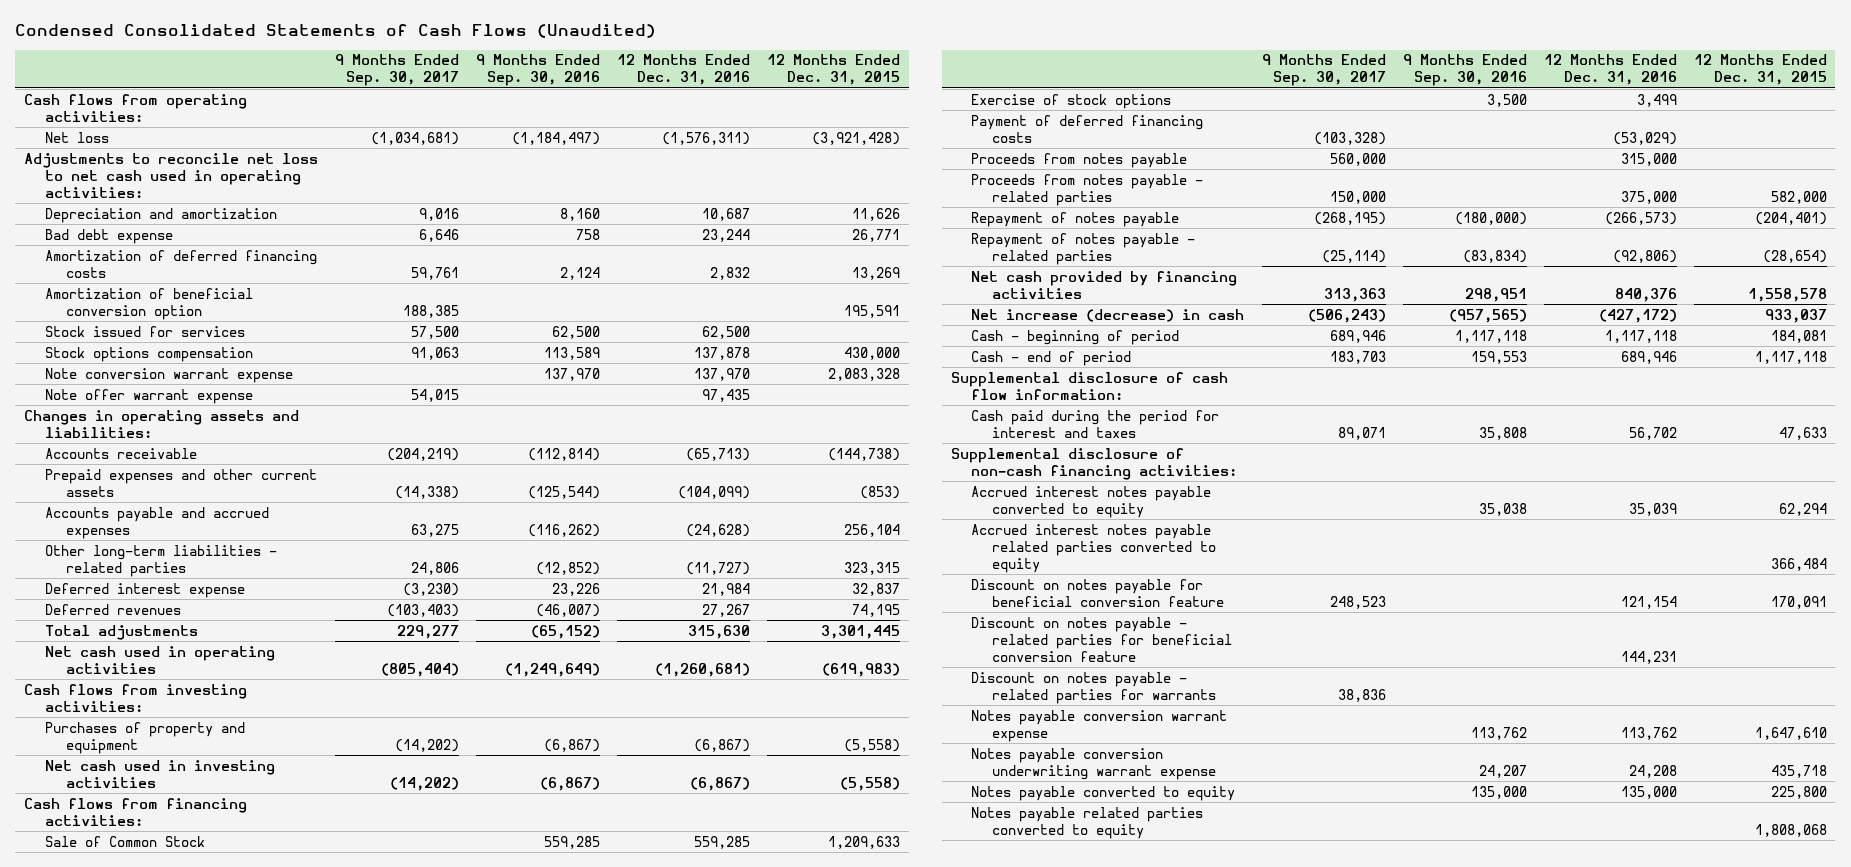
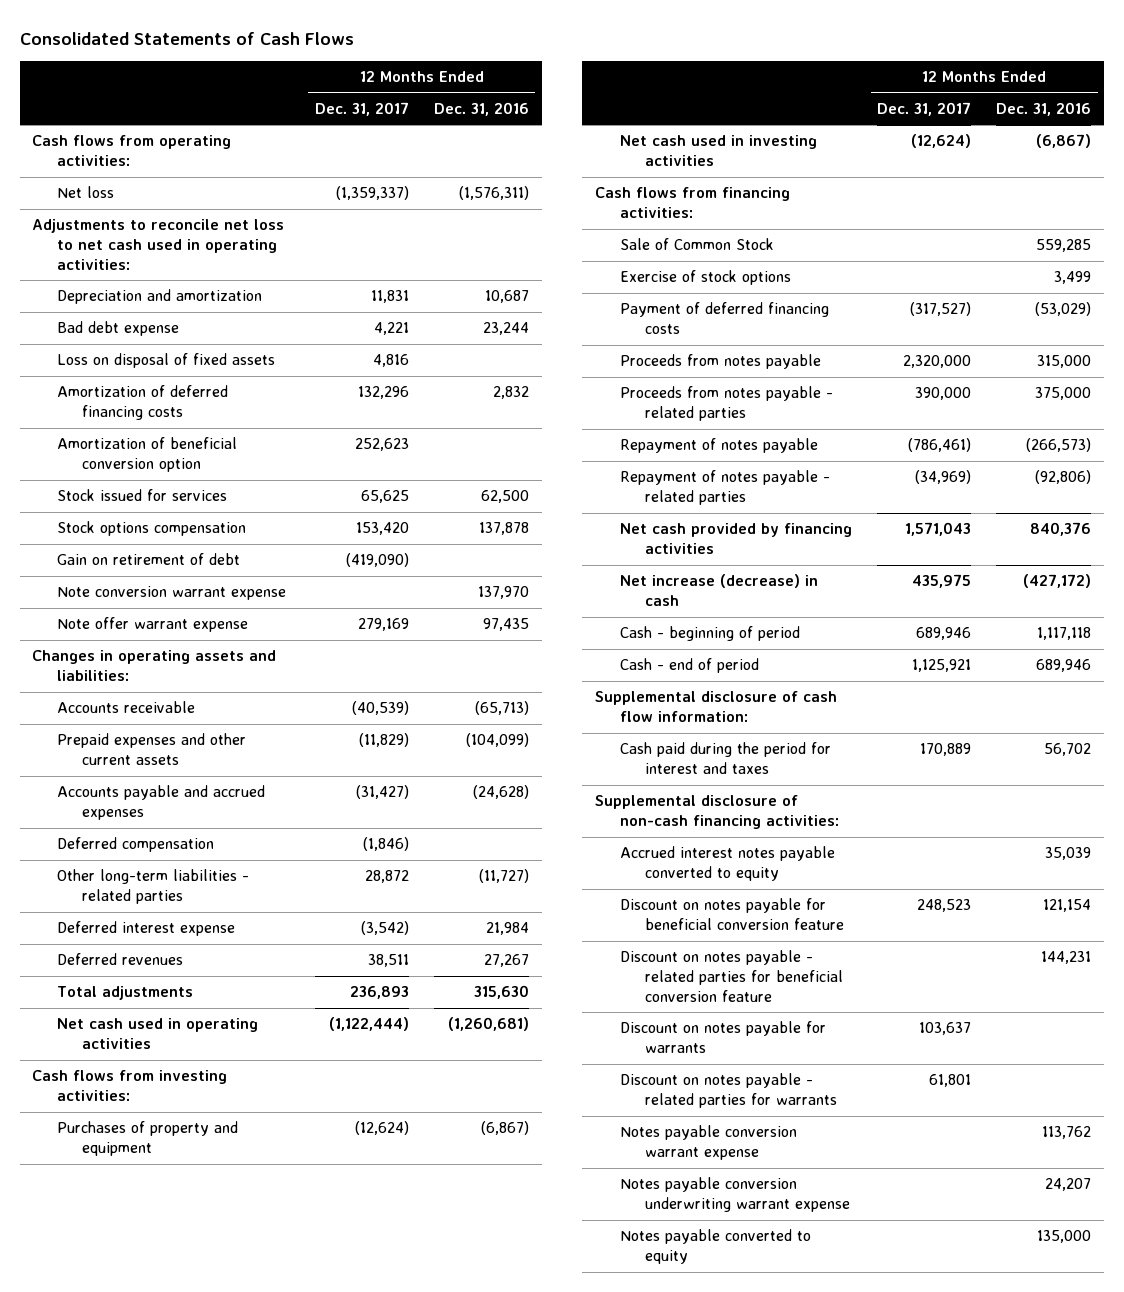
- Condensed Consolidated Statements of Cash Flows (Unaudited)
+ Consolidated Statements of Cash Flows
- | 9 Months Ended Sep. 30, 2017 | 9 Months Ended Sep. 30, 2016 | 12 Months Ended Dec. 31, 2016 | 12 Months Ended Dec. 31, 2015
+ | 12 Months Ended Dec. 31, 2017 | 12 Months Ended Dec. 31, 2016
+ Loss on disposal of fixed assets | 4,816 |
+ Gain on retirement of debt | (419,090) |
+ Deferred compensation | (1,846) |
- Accrued interest notes payable related parties converted to equity | | | | 366,484
+ Discount on notes payable for warrants | 103,637 |
- Notes payable conversion underwriting warrant expense | | 24,207 | 24,208 | 435,718
+ Notes payable conversion underwriting warrant expense | | 24,207
- Notes payable related parties converted to equity | | | | 1,808,068

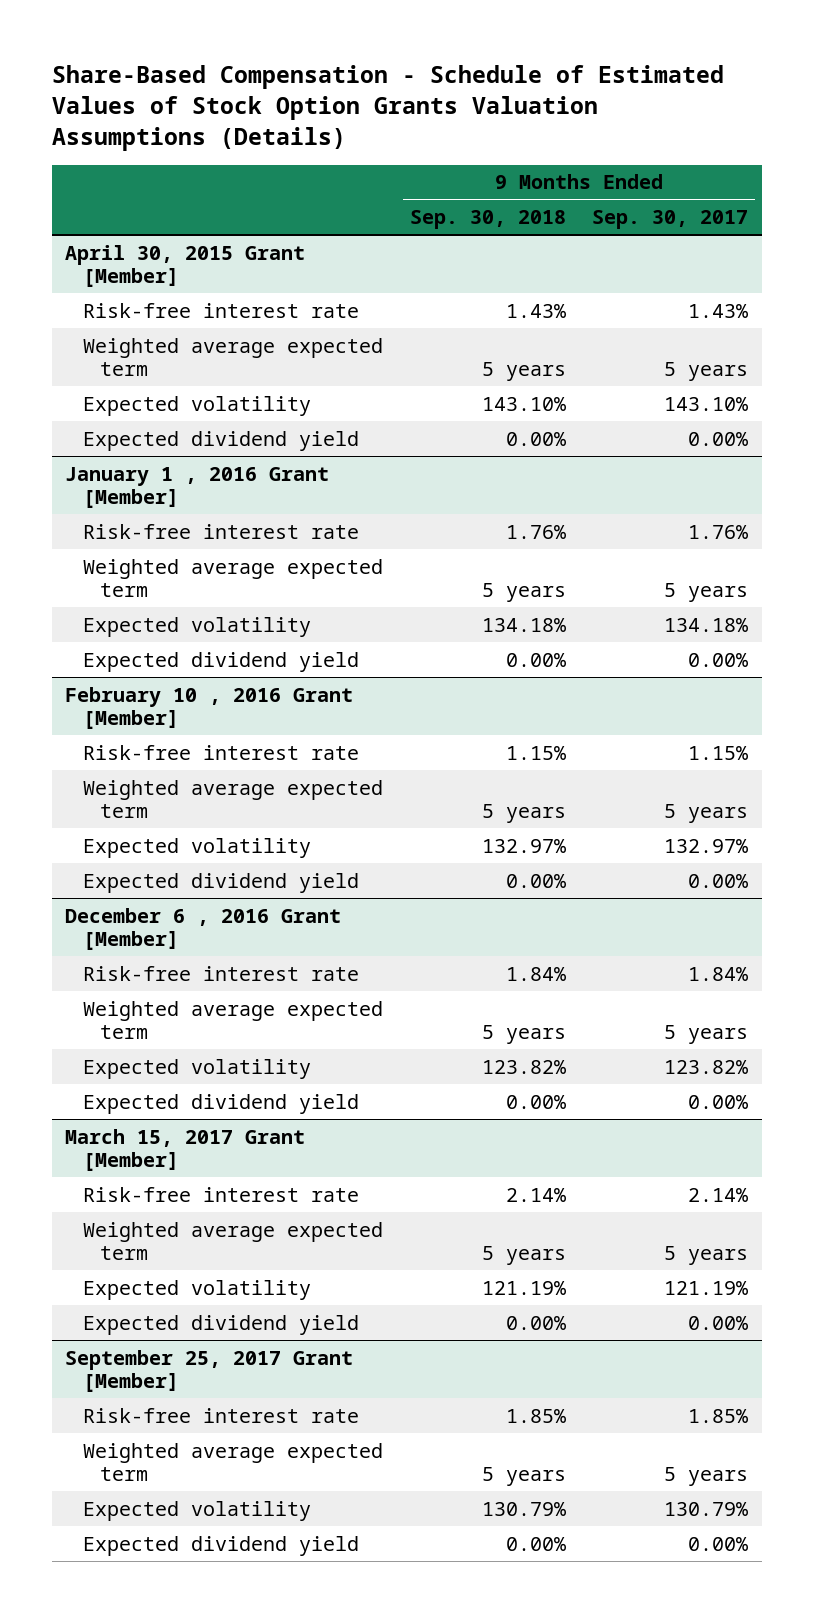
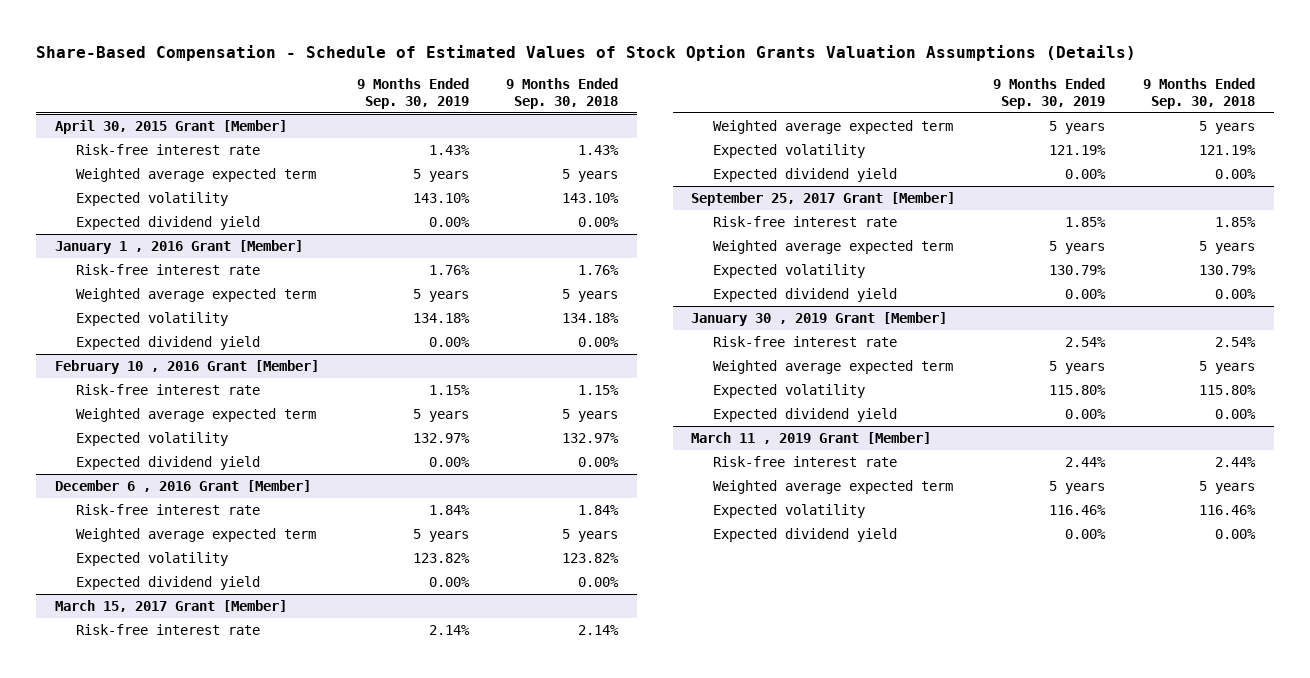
- | 9 Months Ended Sep. 30, 2018 | 9 Months Ended Sep. 30, 2017
+ | 9 Months Ended Sep. 30, 2019 | 9 Months Ended Sep. 30, 2018
+ January 30 , 2019 Grant [Member]
+ Risk-free interest rate | 2.54% | 2.54%
+ Weighted average expected term | 5 years | 5 years
+ Expected volatility | 115.80% | 115.80%
+ Expected dividend yield | 0.00% | 0.00%
+ March 11 , 2019 Grant [Member]
+ Risk-free interest rate | 2.44% | 2.44%
+ Weighted average expected term | 5 years | 5 years
+ Expected volatility | 116.46% | 116.46%
+ Expected dividend yield | 0.00% | 0.00%

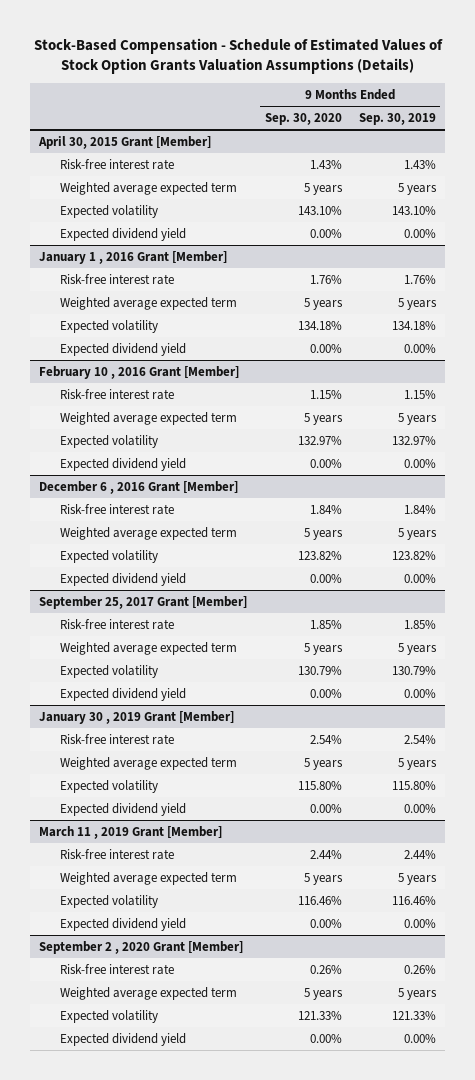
- Share-Based Compensation - Schedule of Estimated Values of Stock Option Grants Valuation Assumptions (Details)
+ Stock-Based Compensation - Schedule of Estimated Values of Stock Option Grants Valuation Assumptions (Details)
- | 9 Months Ended Sep. 30, 2019 | 9 Months Ended Sep. 30, 2018
+ | 9 Months Ended Sep. 30, 2020 | 9 Months Ended Sep. 30, 2019
- March 15, 2017 Grant [Member]
- Risk-free interest rate | 2.14% | 2.14%
- Weighted average expected term | 5 years | 5 years
- Expected volatility | 121.19% | 121.19%
- Expected dividend yield | 0.00% | 0.00%
+ September 2 , 2020 Grant [Member]
+ Risk-free interest rate | 0.26% | 0.26%
+ Weighted average expected term | 5 years | 5 years
+ Expected volatility | 121.33% | 121.33%
+ Expected dividend yield | 0.00% | 0.00%

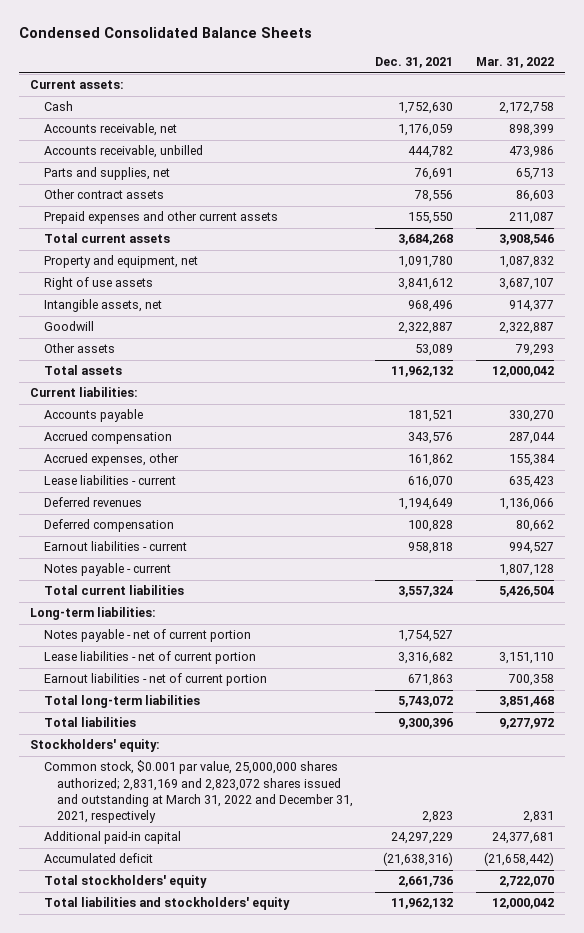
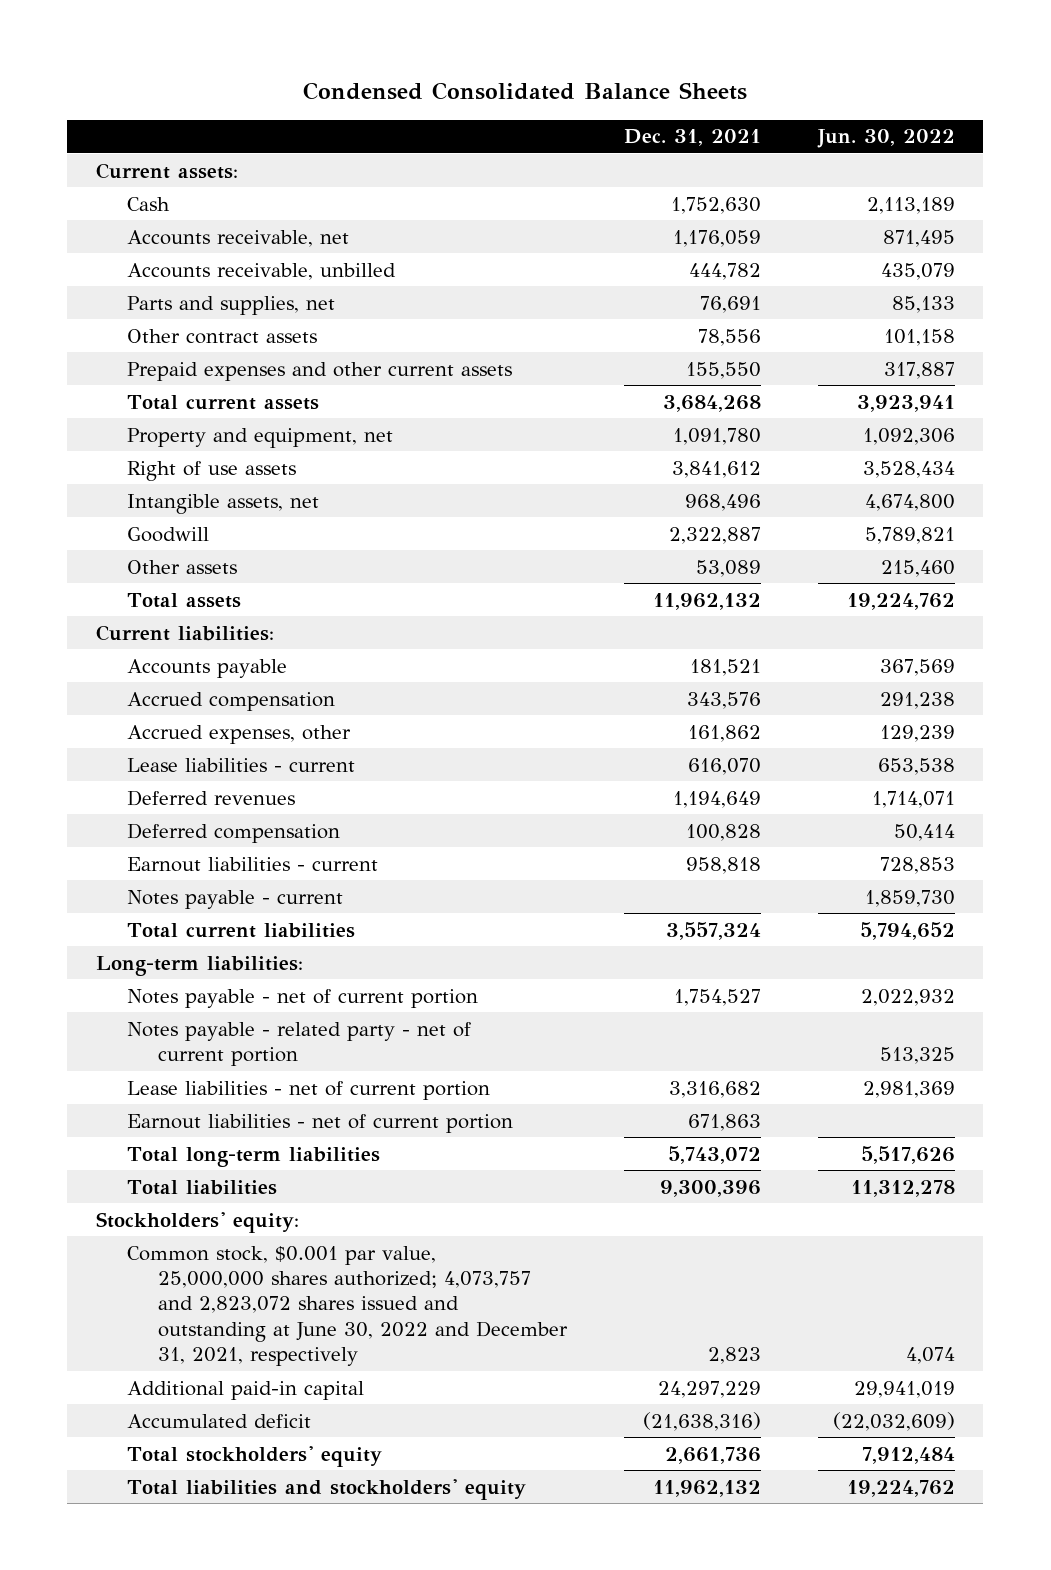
- | Dec. 31, 2021 | Mar. 31, 2022
+ | Dec. 31, 2021 | Jun. 30, 2022
+ Notes payable - related party - net of current portion | | 513,325
- Common stock, $0.001 par value, 25,000,000 shares authorized; 2,831,169 and 2,823,072 shares issued and outstanding at March 31, 2022 and December 31, 2021, respectively | 2,823 | 2,831
+ Common stock, $0.001 par value, 25,000,000 shares authorized; 4,073,757 and 2,823,072 shares issued and outstanding at June 30, 2022 and December 31, 2021, respectively | 2,823 | 4,074

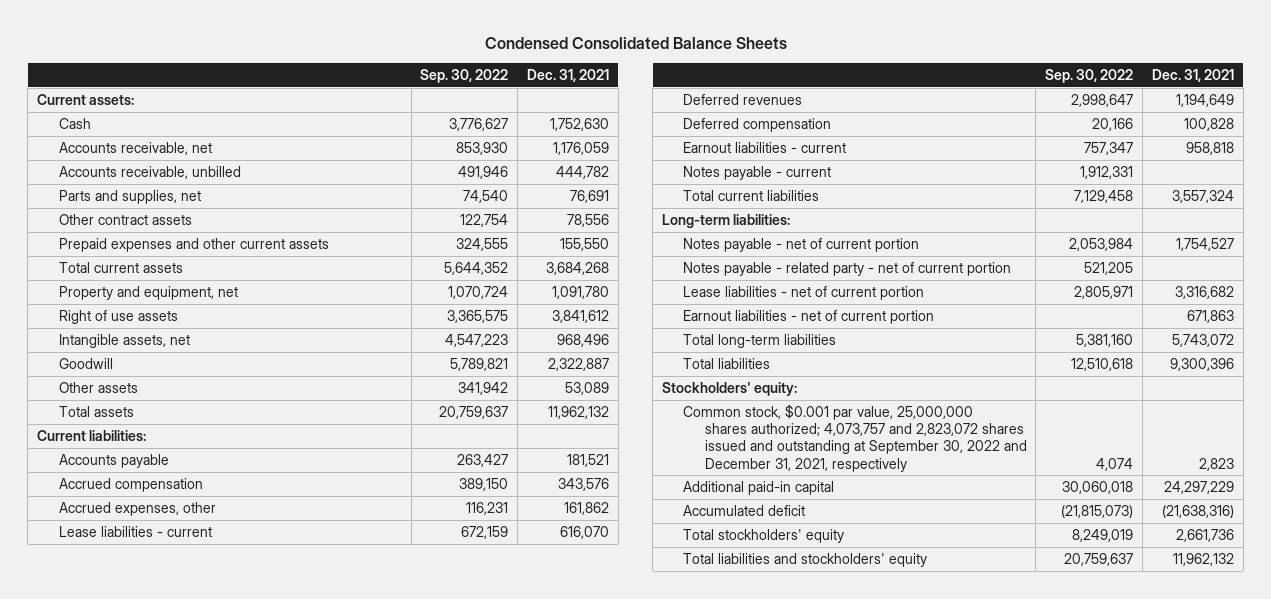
- | Dec. 31, 2021 | Jun. 30, 2022
+ | Sep. 30, 2022 | Dec. 31, 2021
- Common stock, $0.001 par value, 25,000,000 shares authorized; 4,073,757 and 2,823,072 shares issued and outstanding at June 30, 2022 and December 31, 2021, respectively | 2,823 | 4,074
+ Common stock, $0.001 par value, 25,000,000 shares authorized; 4,073,757 and 2,823,072 shares issued and outstanding at September 30, 2022 and December 31, 2021, respectively | 4,074 | 2,823

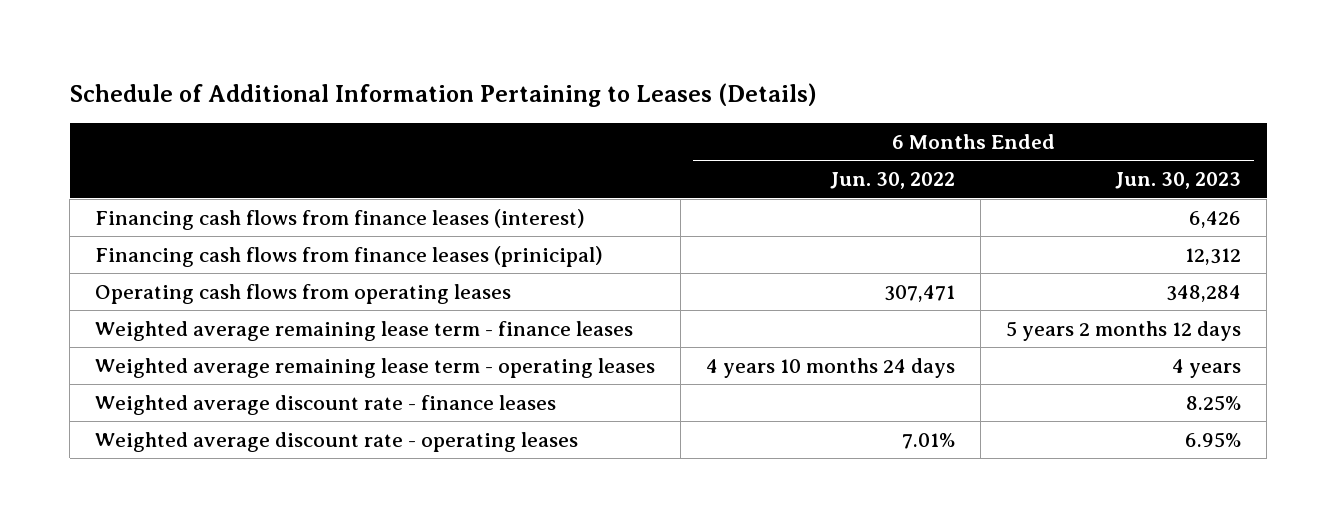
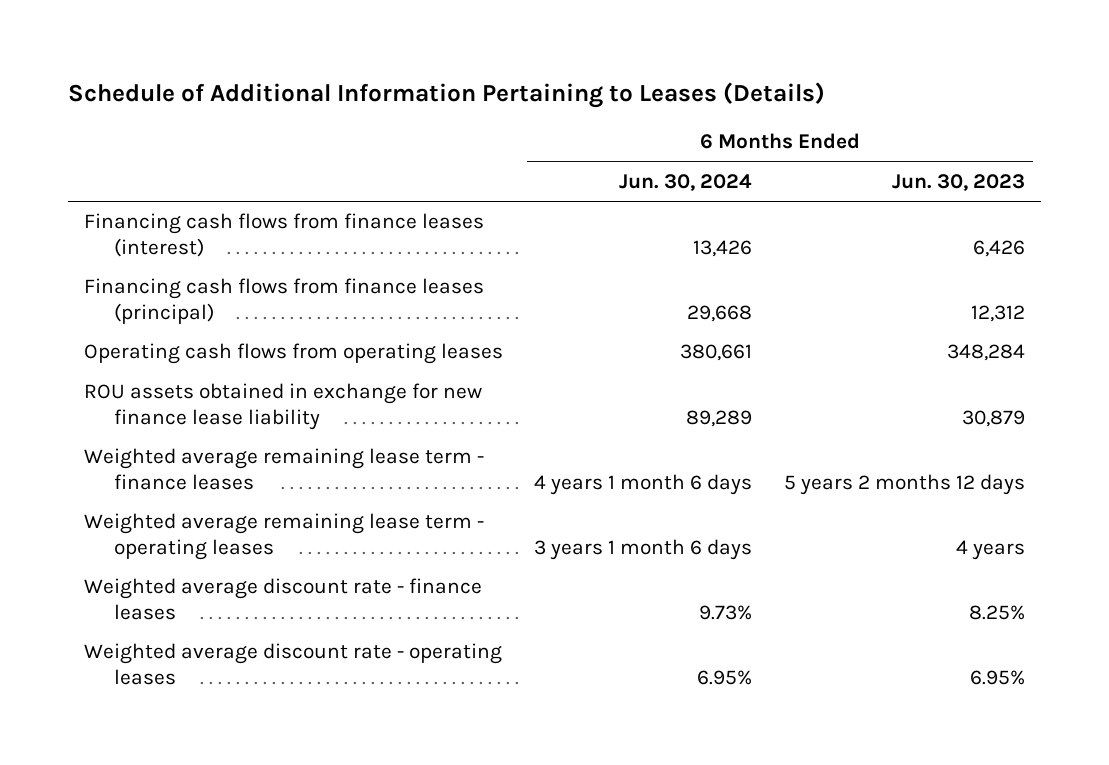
- | 6 Months Ended Jun. 30, 2022 | 6 Months Ended Jun. 30, 2023
+ | 6 Months Ended Jun. 30, 2024 | 6 Months Ended Jun. 30, 2023
- Financing cash flows from finance leases (prinicipal) | | 12,312
+ Financing cash flows from finance leases (principal) | 29,668 | 12,312
+ ROU assets obtained in exchange for new finance lease liability | 89,289 | 30,879

